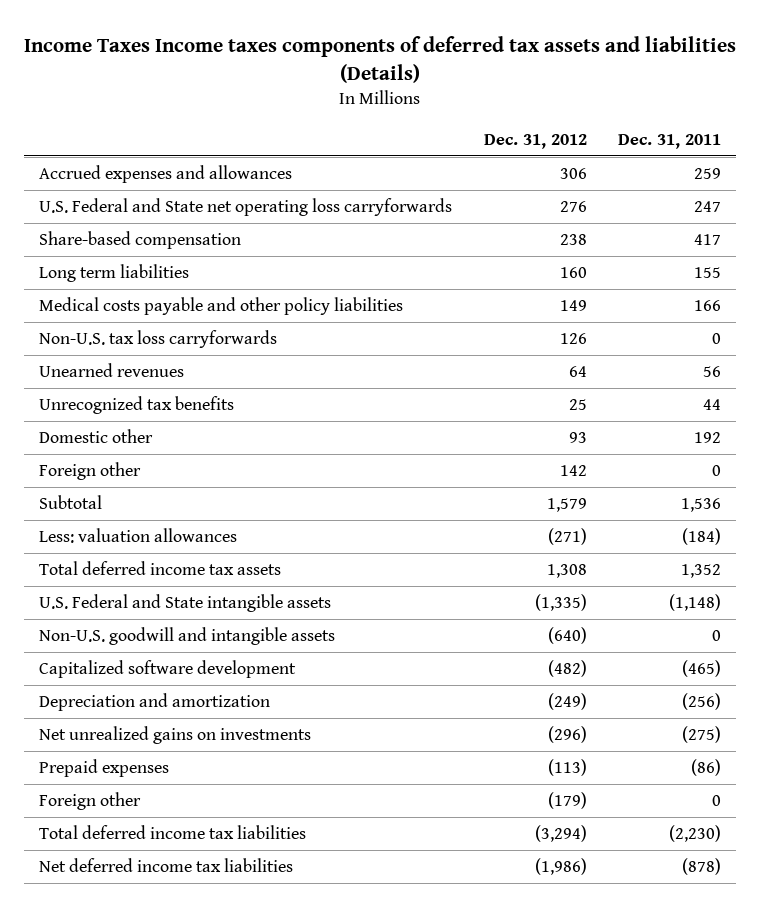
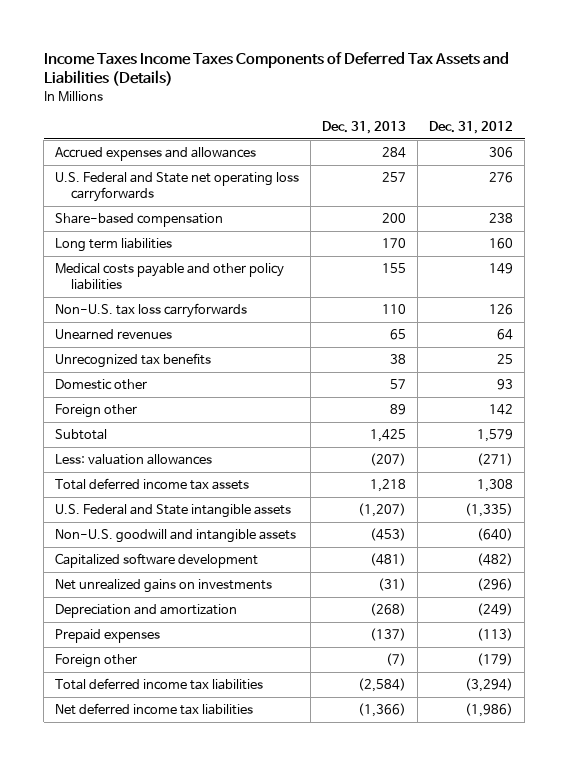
- Income Taxes Income taxes components of deferred tax assets and liabilities (Details)
+ Income Taxes Income Taxes Components of Deferred Tax Assets and Liabilities (Details)
- | Dec. 31, 2012 | Dec. 31, 2011
+ | Dec. 31, 2013 | Dec. 31, 2012
moved down: Depreciation and amortization | (268) | (249)

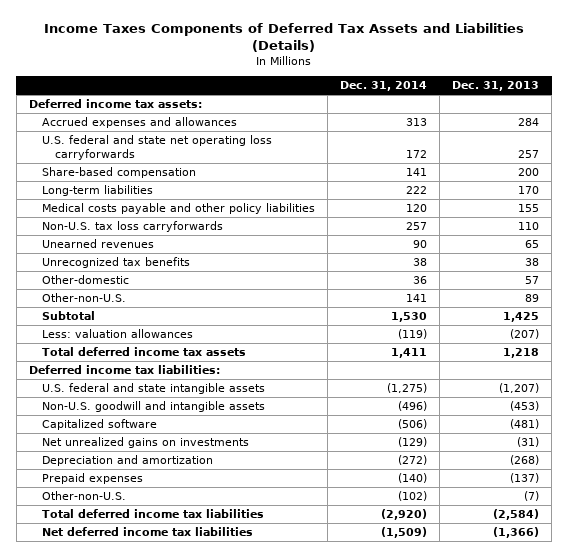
- Income Taxes Income Taxes Components of Deferred Tax Assets and Liabilities (Details)
+ Income Taxes Components of Deferred Tax Assets and Liabilities (Details)
- | Dec. 31, 2013 | Dec. 31, 2012
+ | Dec. 31, 2014 | Dec. 31, 2013
+ Deferred income tax assets:
- U.S. Federal and State net operating loss carryforwards | 257 | 276
+ U.S. federal and state net operating loss carryforwards | 172 | 257
- Long term liabilities | 170 | 160
+ Long-term liabilities | 222 | 170
- Domestic other | 57 | 93
- Foreign other | 89 | 142
+ Other-domestic | 36 | 57
+ Other-non-U.S. | 141 | 89
- U.S. Federal and State intangible assets | (1,207) | (1,335)
+ Deferred income tax liabilities:
+ U.S. federal and state intangible assets | (1,275) | (1,207)
- Capitalized software development | (481) | (482)
+ Capitalized software | (506) | (481)
- Foreign other | (7) | (179)
+ Other-non-U.S. | (102) | (7)

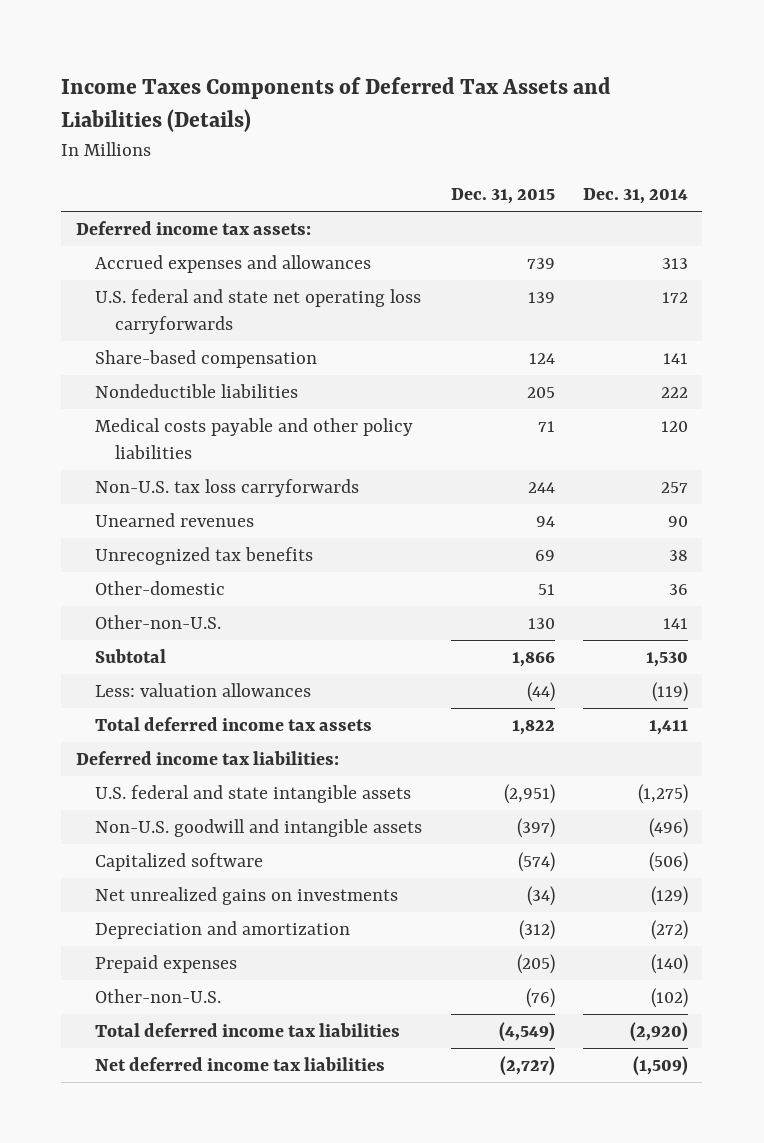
- | Dec. 31, 2014 | Dec. 31, 2013
+ | Dec. 31, 2015 | Dec. 31, 2014
- Long-term liabilities | 222 | 170
+ Nondeductible liabilities | 205 | 222

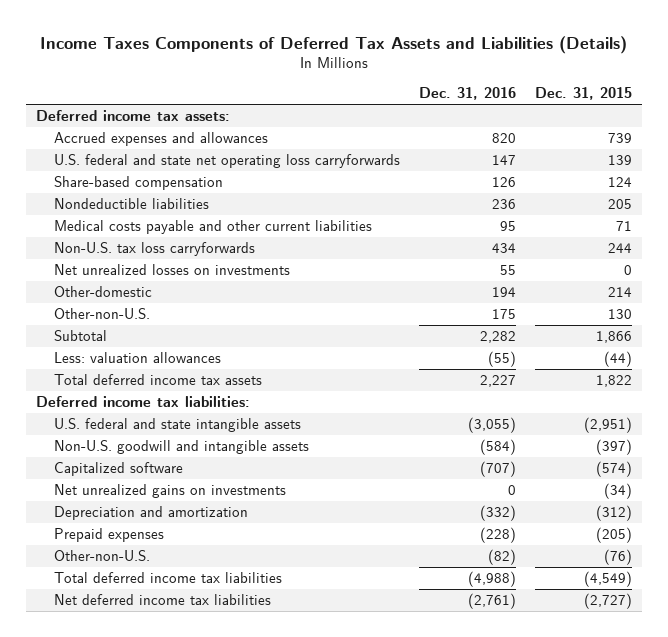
- | Dec. 31, 2015 | Dec. 31, 2014
+ | Dec. 31, 2016 | Dec. 31, 2015
- Medical costs payable and other policy liabilities | 71 | 120
+ Medical costs payable and other current liabilities | 95 | 71
- Unearned revenues | 94 | 90
- Unrecognized tax benefits | 69 | 38
- Other-domestic | 51 | 36
+ Net unrealized losses on investments | 55 | 0
+ Other-domestic | 194 | 214

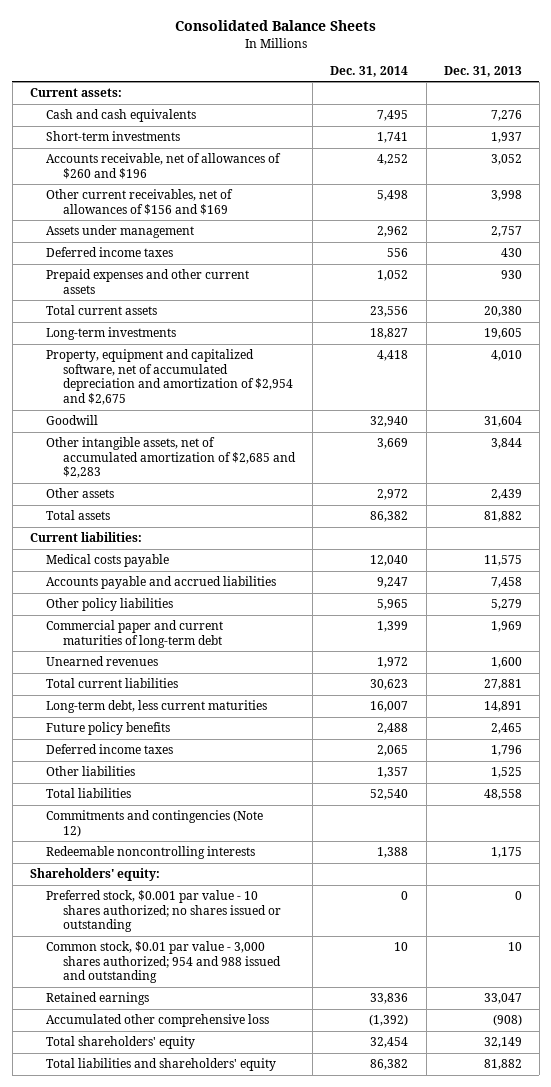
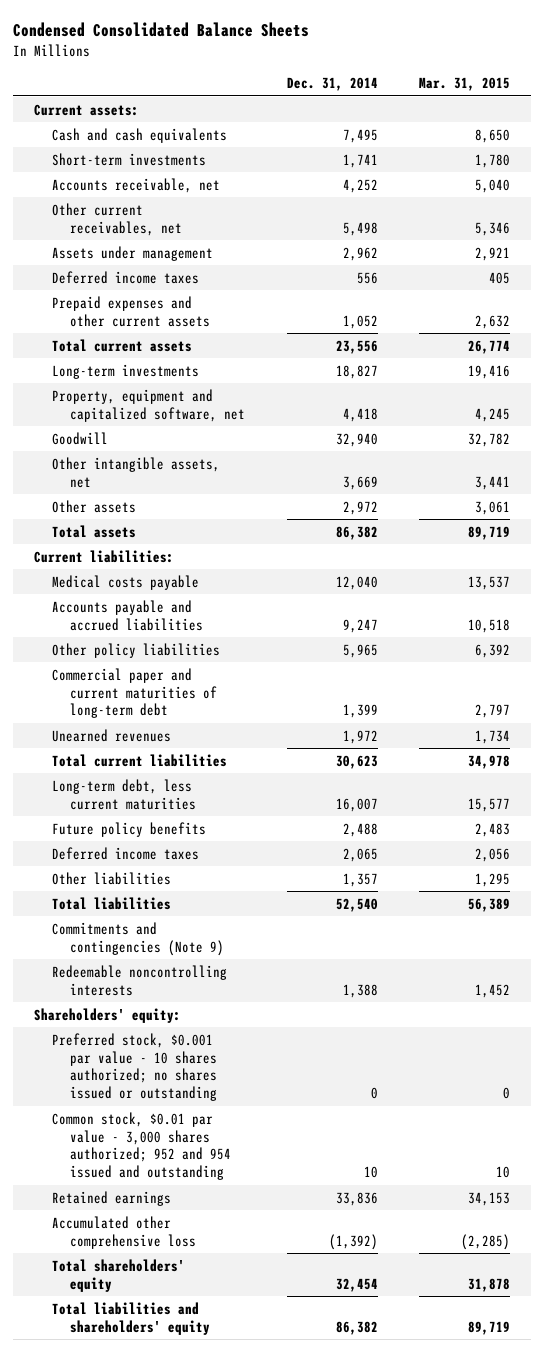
- Consolidated Balance Sheets
+ Condensed Consolidated Balance Sheets
- | Dec. 31, 2014 | Dec. 31, 2013
+ | Dec. 31, 2014 | Mar. 31, 2015
- Accounts receivable, net of allowances of $260 and $196 | 4,252 | 3,052
- Other current receivables, net of allowances of $156 and $169 | 5,498 | 3,998
+ Accounts receivable, net | 4,252 | 5,040
+ Other current receivables, net | 5,498 | 5,346
- Property, equipment and capitalized software, net of accumulated depreciation and amortization of $2,954 and $2,675 | 4,418 | 4,010
+ Property, equipment and capitalized software, net | 4,418 | 4,245
- Other intangible assets, net of accumulated amortization of $2,685 and $2,283 | 3,669 | 3,844
+ Other intangible assets, net | 3,669 | 3,441
- Commitments and contingencies (Note 12)
+ Commitments and contingencies (Note 9)
- Common stock, $0.01 par value - 3,000 shares authorized; 954 and 988 issued and outstanding | 10 | 10
+ Common stock, $0.01 par value - 3,000 shares authorized; 952 and 954 issued and outstanding | 10 | 10

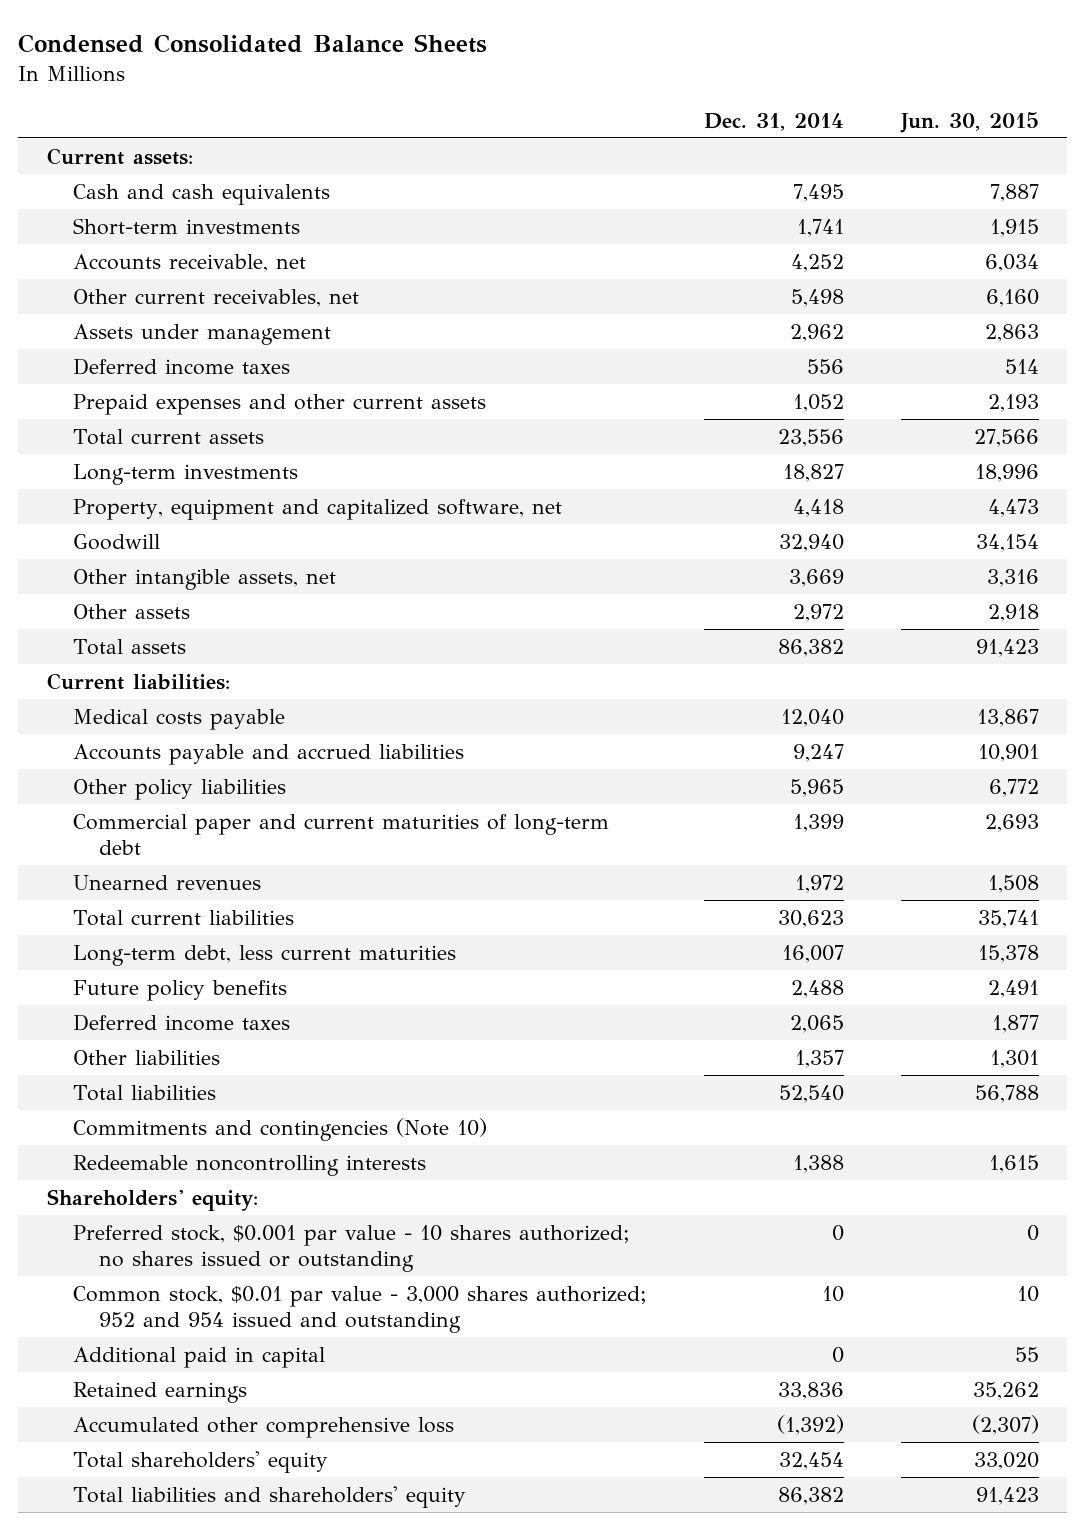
- | Dec. 31, 2014 | Mar. 31, 2015
+ | Dec. 31, 2014 | Jun. 30, 2015
- Commitments and contingencies (Note 9)
+ Commitments and contingencies (Note 10)
+ Additional paid in capital | 0 | 55

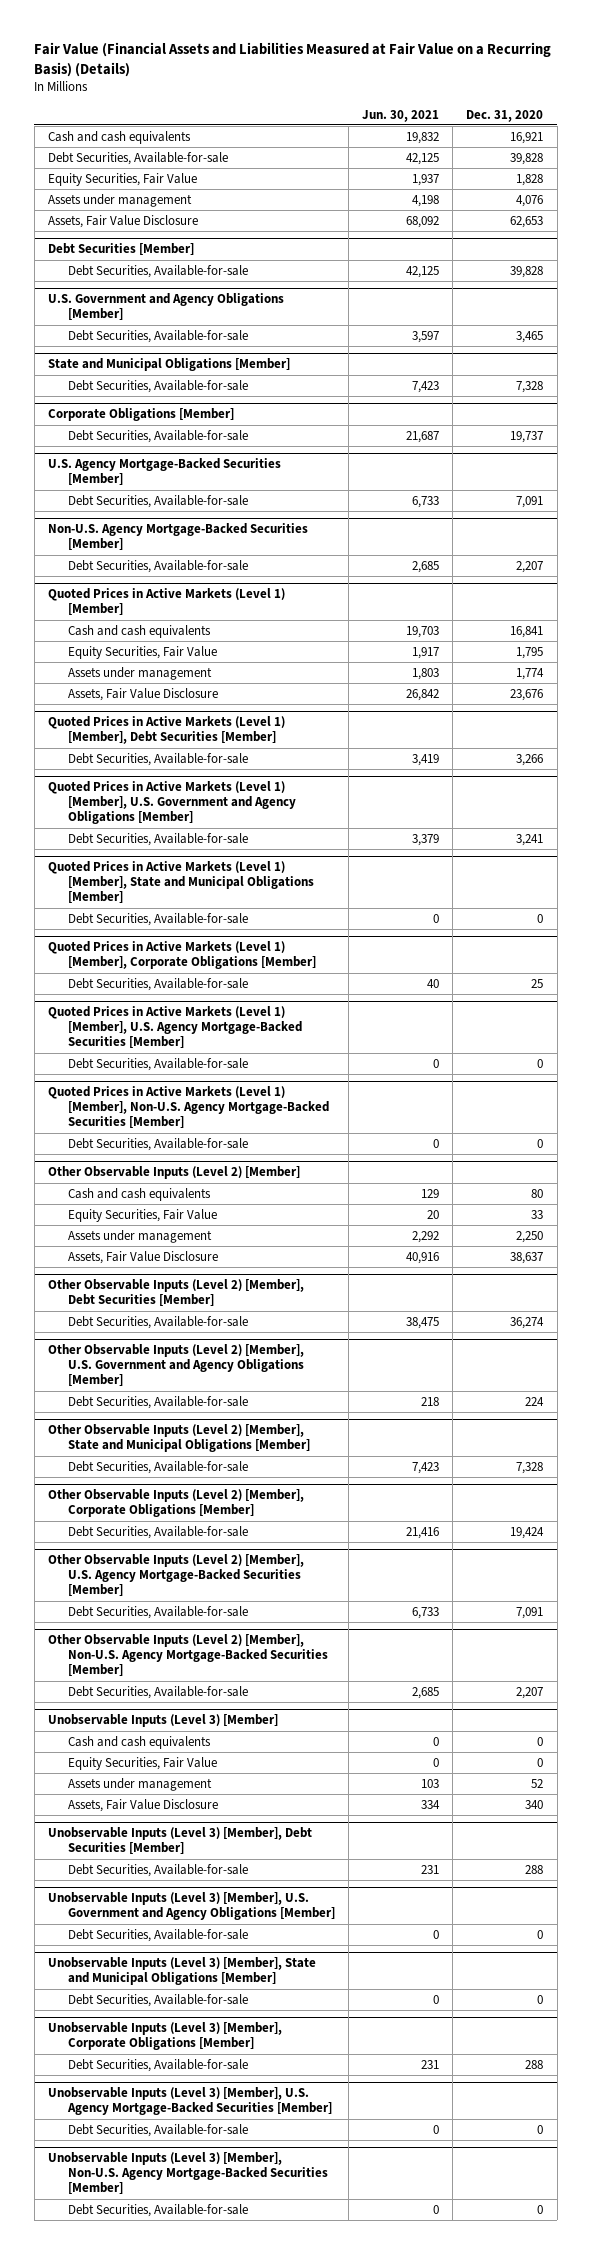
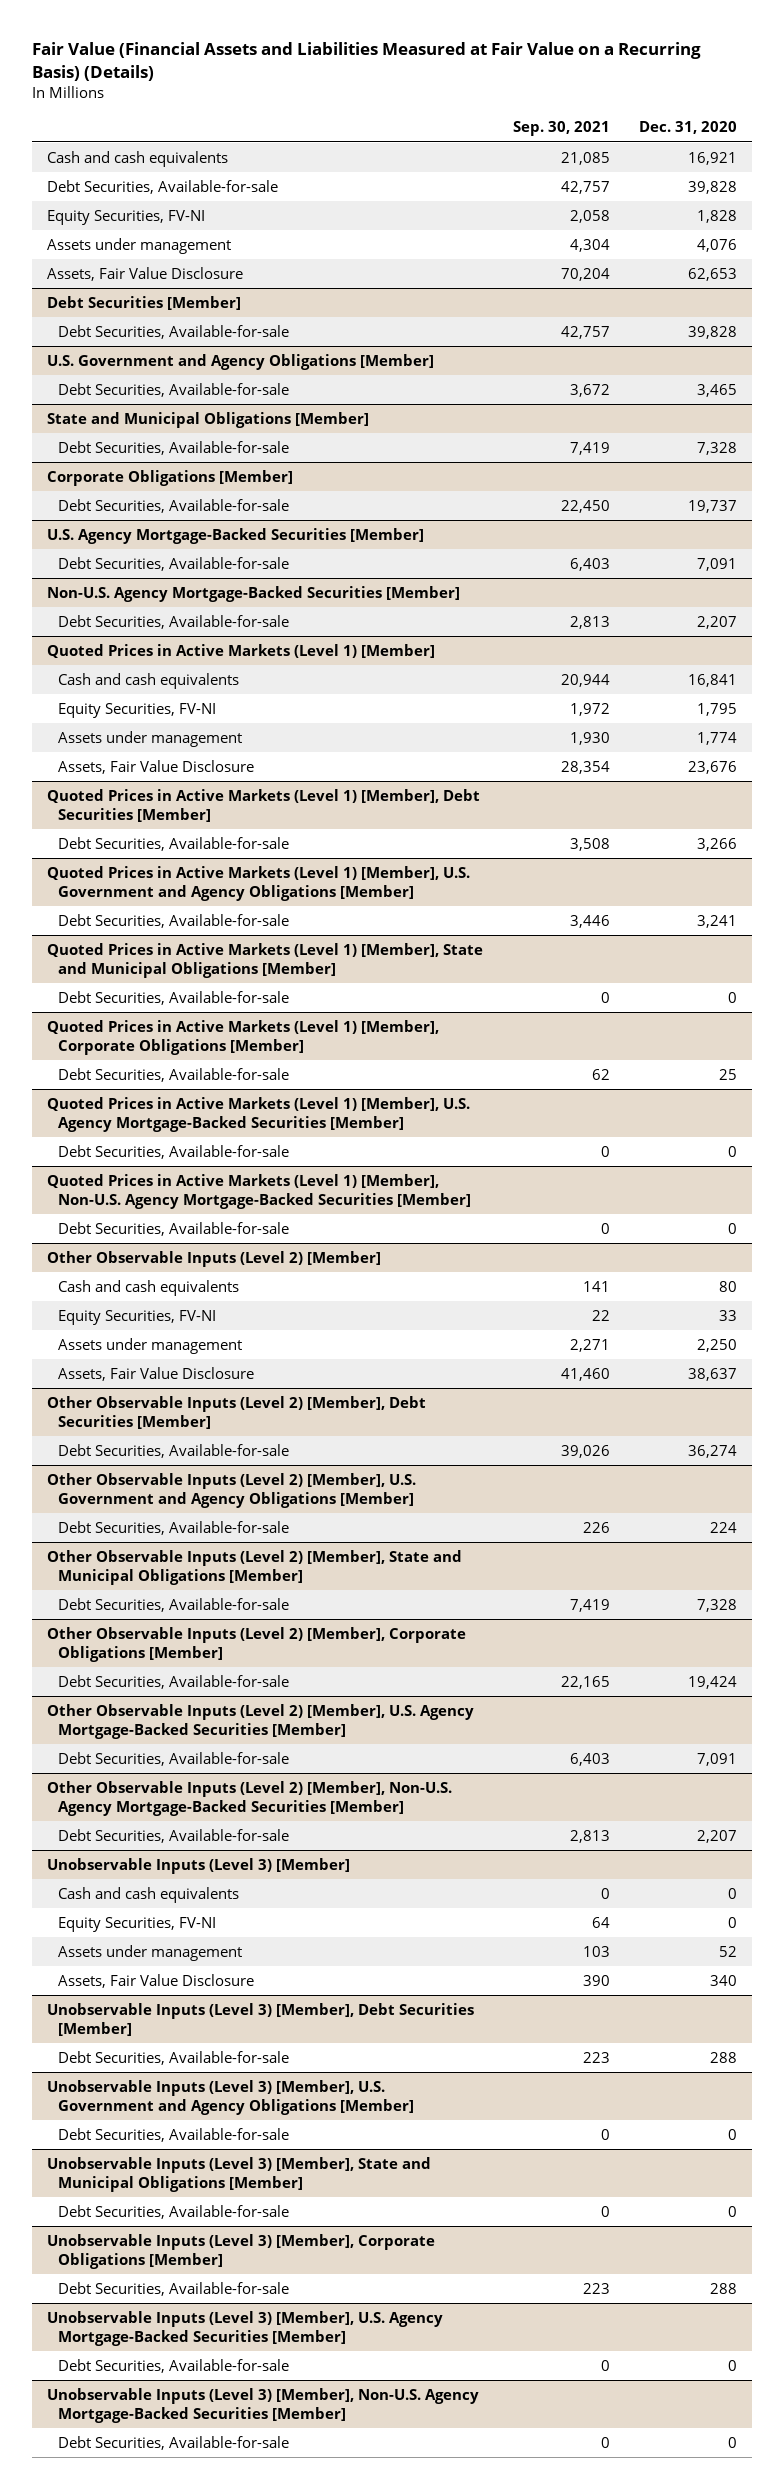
- | Jun. 30, 2021 | Dec. 31, 2020
+ | Sep. 30, 2021 | Dec. 31, 2020
- Equity Securities, Fair Value | 1,937 | 1,828
+ Equity Securities, FV-NI | 2,058 | 1,828
@ Quoted Prices in Active Markets (Level 1) [Member]
- Equity Securities, Fair Value | 1,917 | 1,795
+ Equity Securities, FV-NI | 1,972 | 1,795
@ Other Observable Inputs (Level 2) [Member]
- Equity Securities, Fair Value | 20 | 33
+ Equity Securities, FV-NI | 22 | 33
@ Unobservable Inputs (Level 3) [Member]
- Equity Securities, Fair Value | 0 | 0
+ Equity Securities, FV-NI | 64 | 0

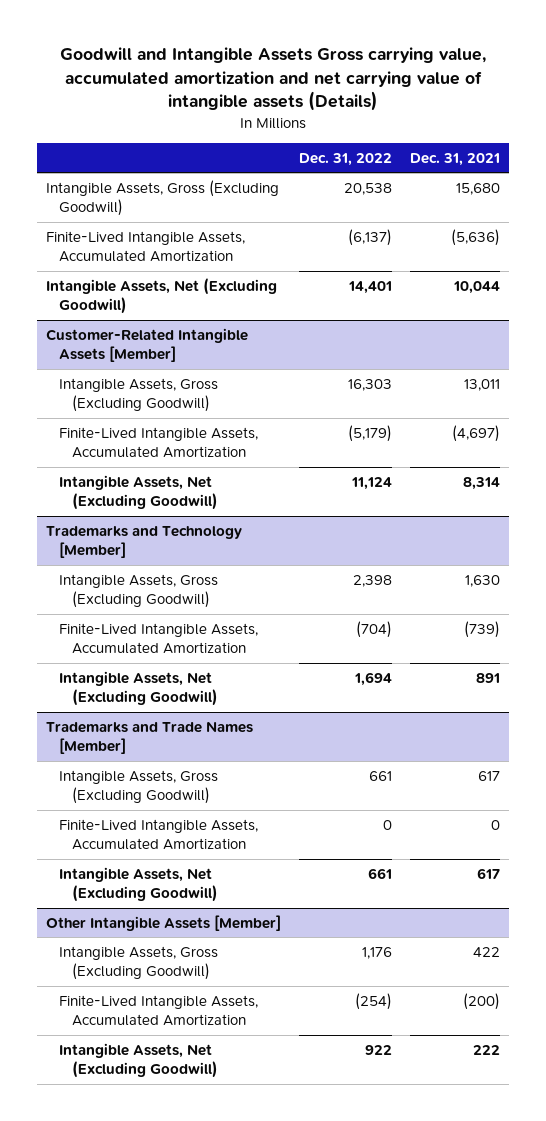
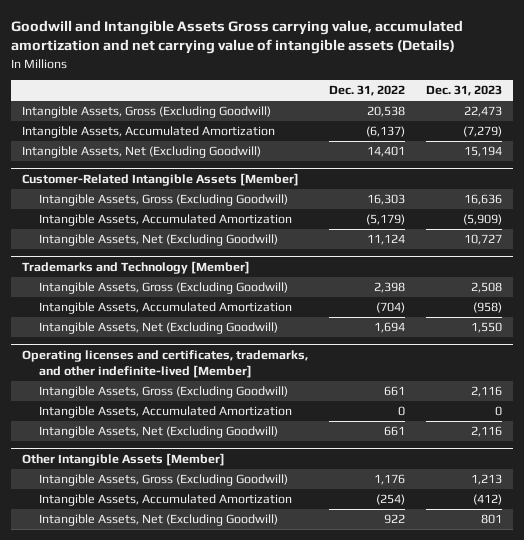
- | Dec. 31, 2022 | Dec. 31, 2021
+ | Dec. 31, 2022 | Dec. 31, 2023
- Finite-Lived Intangible Assets, Accumulated Amortization | (6,137) | (5,636)
+ Intangible Assets, Accumulated Amortization | (6,137) | (7,279)
@ Customer-Related Intangible Assets [Member]
- Finite-Lived Intangible Assets, Accumulated Amortization | (5,179) | (4,697)
+ Intangible Assets, Accumulated Amortization | (5,179) | (5,909)
@ Trademarks and Technology [Member]
- Finite-Lived Intangible Assets, Accumulated Amortization | (704) | (739)
+ Intangible Assets, Accumulated Amortization | (704) | (958)
- Trademarks and Trade Names [Member]
+ Operating licenses and certificates, trademarks, and other indefinite-lived [Member]
- Finite-Lived Intangible Assets, Accumulated Amortization | 0 | 0
+ Intangible Assets, Accumulated Amortization | 0 | 0
@ Other Intangible Assets [Member]
- Finite-Lived Intangible Assets, Accumulated Amortization | (254) | (200)
+ Intangible Assets, Accumulated Amortization | (254) | (412)

